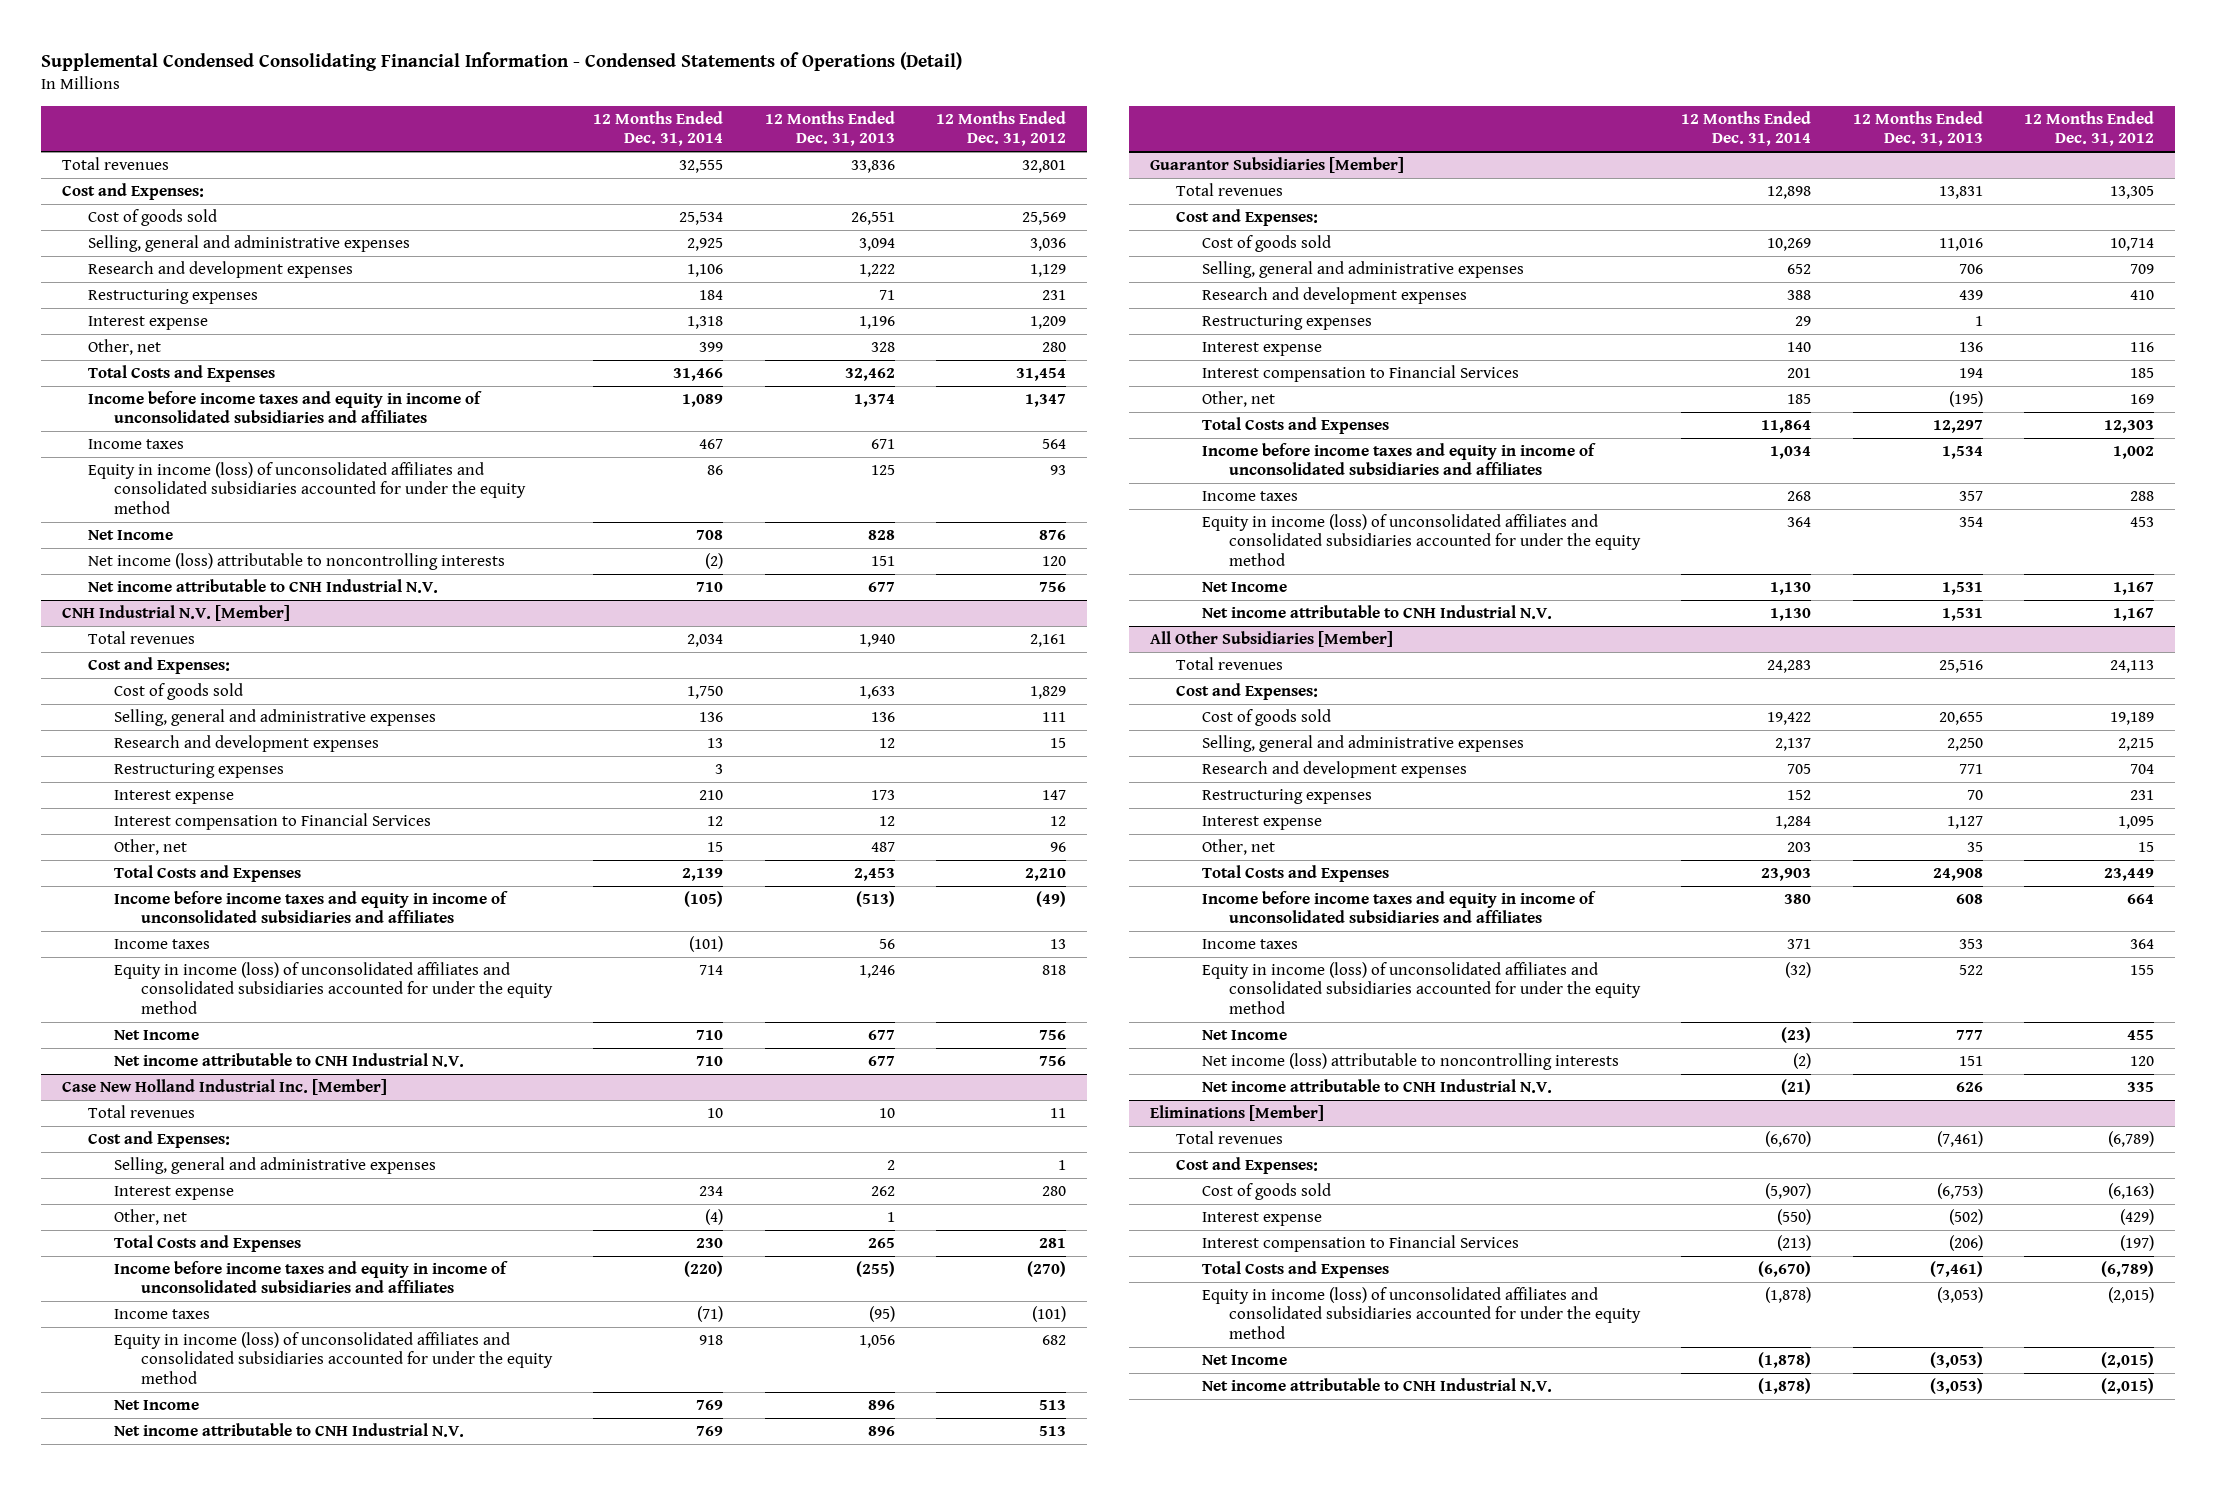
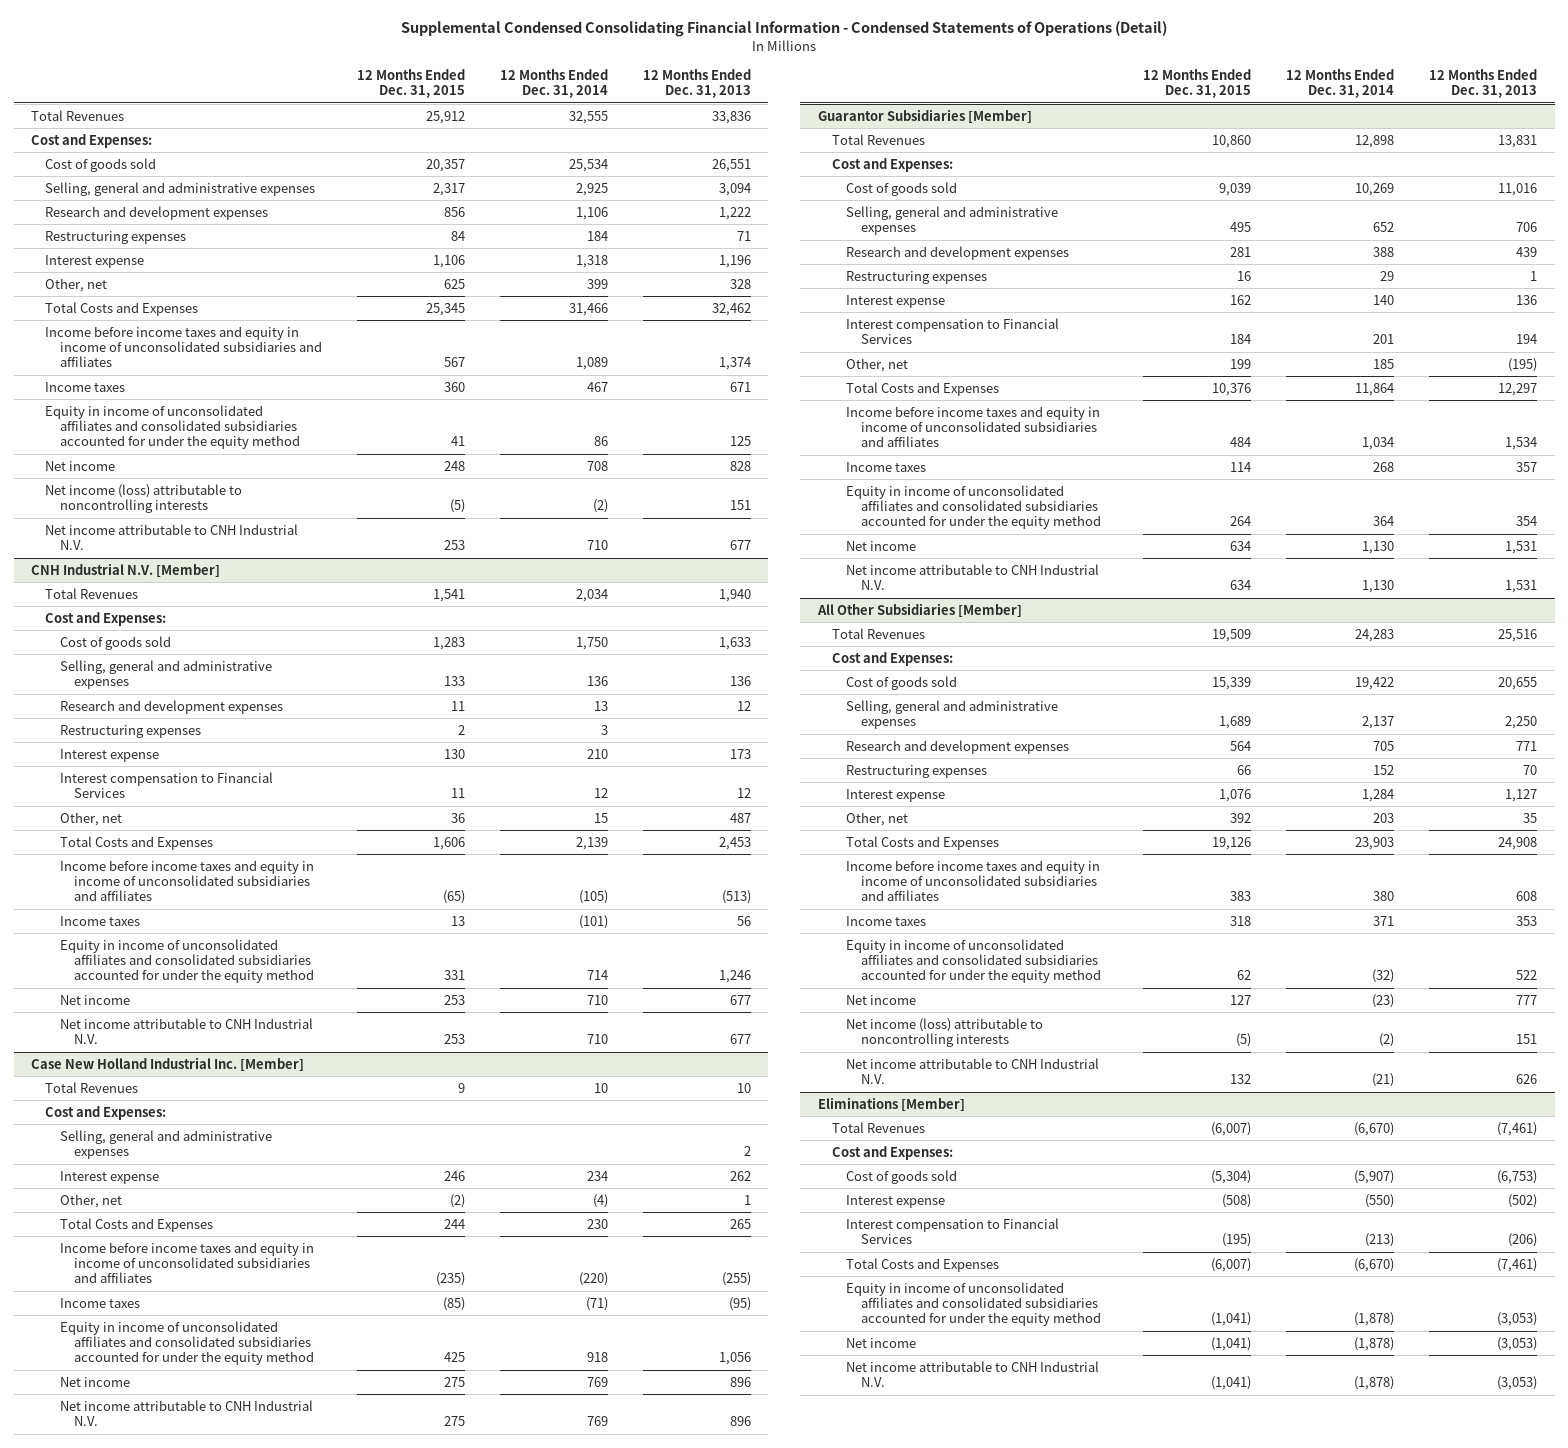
- | 12 Months Ended Dec. 31, 2014 | 12 Months Ended Dec. 31, 2013 | 12 Months Ended Dec. 31, 2012
+ | 12 Months Ended Dec. 31, 2015 | 12 Months Ended Dec. 31, 2014 | 12 Months Ended Dec. 31, 2013
- Total revenues | 32,555 | 33,836 | 32,801
+ Total Revenues | 25,912 | 32,555 | 33,836
- Equity in income (loss) of unconsolidated affiliates and consolidated subsidiaries accounted for under the equity method | 86 | 125 | 93
- Net Income | 708 | 828 | 876
+ Equity in income of unconsolidated affiliates and consolidated subsidiaries accounted for under the equity method | 41 | 86 | 125
+ Net income | 248 | 708 | 828
@ CNH Industrial N.V. [Member]
- Total revenues | 2,034 | 1,940 | 2,161
+ Total Revenues | 1,541 | 2,034 | 1,940
- Equity in income (loss) of unconsolidated affiliates and consolidated subsidiaries accounted for under the equity method | 714 | 1,246 | 818
- Net Income | 710 | 677 | 756
+ Equity in income of unconsolidated affiliates and consolidated subsidiaries accounted for under the equity method | 331 | 714 | 1,246
+ Net income | 253 | 710 | 677
@ Case New Holland Industrial Inc. [Member]
- Total revenues | 10 | 10 | 11
+ Total Revenues | 9 | 10 | 10
- Equity in income (loss) of unconsolidated affiliates and consolidated subsidiaries accounted for under the equity method | 918 | 1,056 | 682
- Net Income | 769 | 896 | 513
+ Equity in income of unconsolidated affiliates and consolidated subsidiaries accounted for under the equity method | 425 | 918 | 1,056
+ Net income | 275 | 769 | 896
@ Guarantor Subsidiaries [Member]
- Total revenues | 12,898 | 13,831 | 13,305
+ Total Revenues | 10,860 | 12,898 | 13,831
- Equity in income (loss) of unconsolidated affiliates and consolidated subsidiaries accounted for under the equity method | 364 | 354 | 453
- Net Income | 1,130 | 1,531 | 1,167
+ Equity in income of unconsolidated affiliates and consolidated subsidiaries accounted for under the equity method | 264 | 364 | 354
+ Net income | 634 | 1,130 | 1,531
@ All Other Subsidiaries [Member]
- Total revenues | 24,283 | 25,516 | 24,113
+ Total Revenues | 19,509 | 24,283 | 25,516
- Equity in income (loss) of unconsolidated affiliates and consolidated subsidiaries accounted for under the equity method | (32) | 522 | 155
- Net Income | (23) | 777 | 455
+ Equity in income of unconsolidated affiliates and consolidated subsidiaries accounted for under the equity method | 62 | (32) | 522
+ Net income | 127 | (23) | 777
@ Eliminations [Member]
- Total revenues | (6,670) | (7,461) | (6,789)
+ Total Revenues | (6,007) | (6,670) | (7,461)
- Equity in income (loss) of unconsolidated affiliates and consolidated subsidiaries accounted for under the equity method | (1,878) | (3,053) | (2,015)
- Net Income | (1,878) | (3,053) | (2,015)
+ Equity in income of unconsolidated affiliates and consolidated subsidiaries accounted for under the equity method | (1,041) | (1,878) | (3,053)
+ Net income | (1,041) | (1,878) | (3,053)

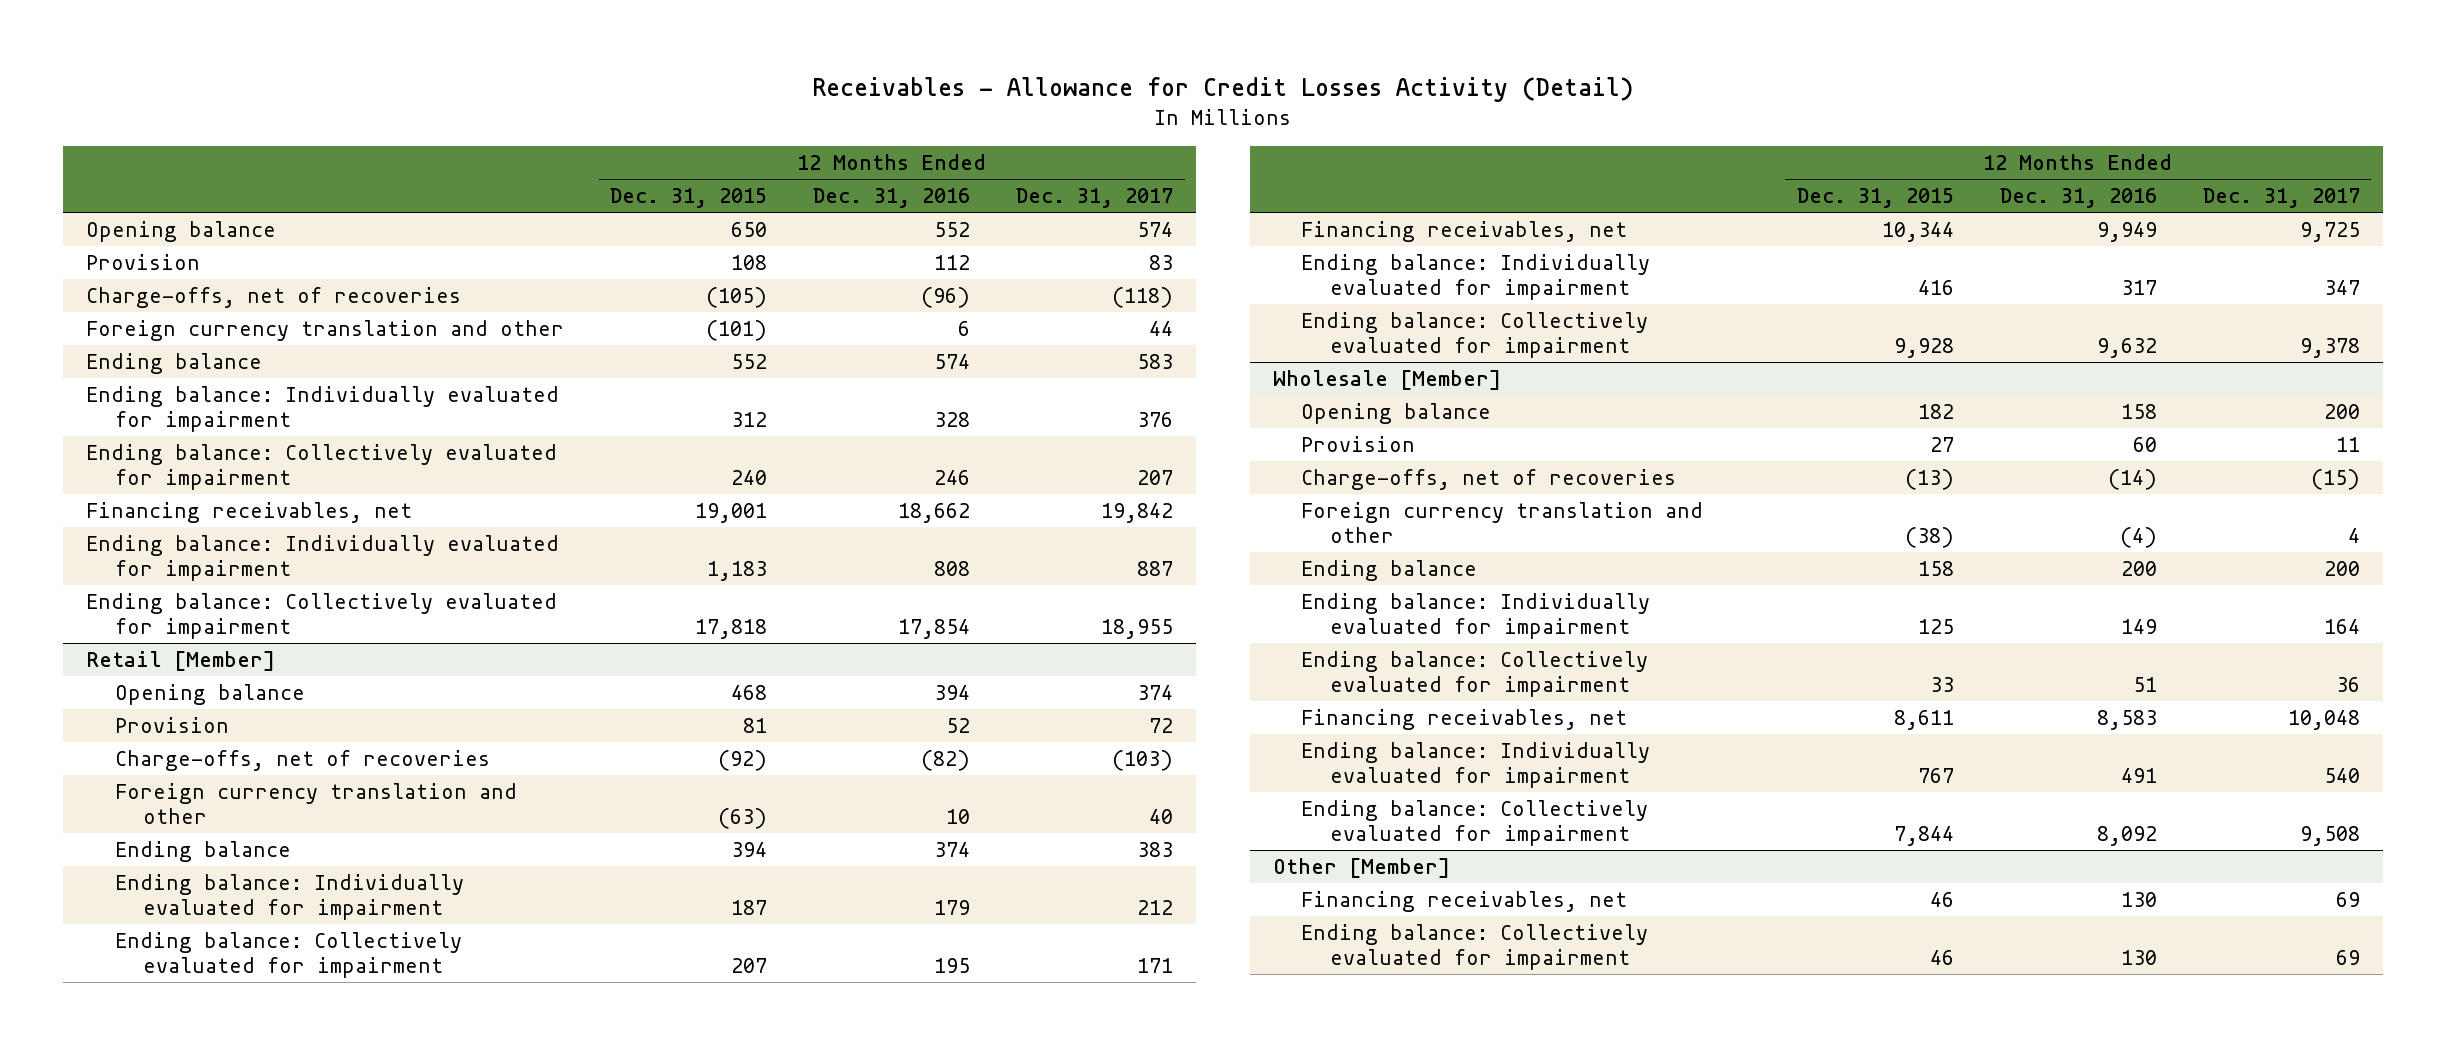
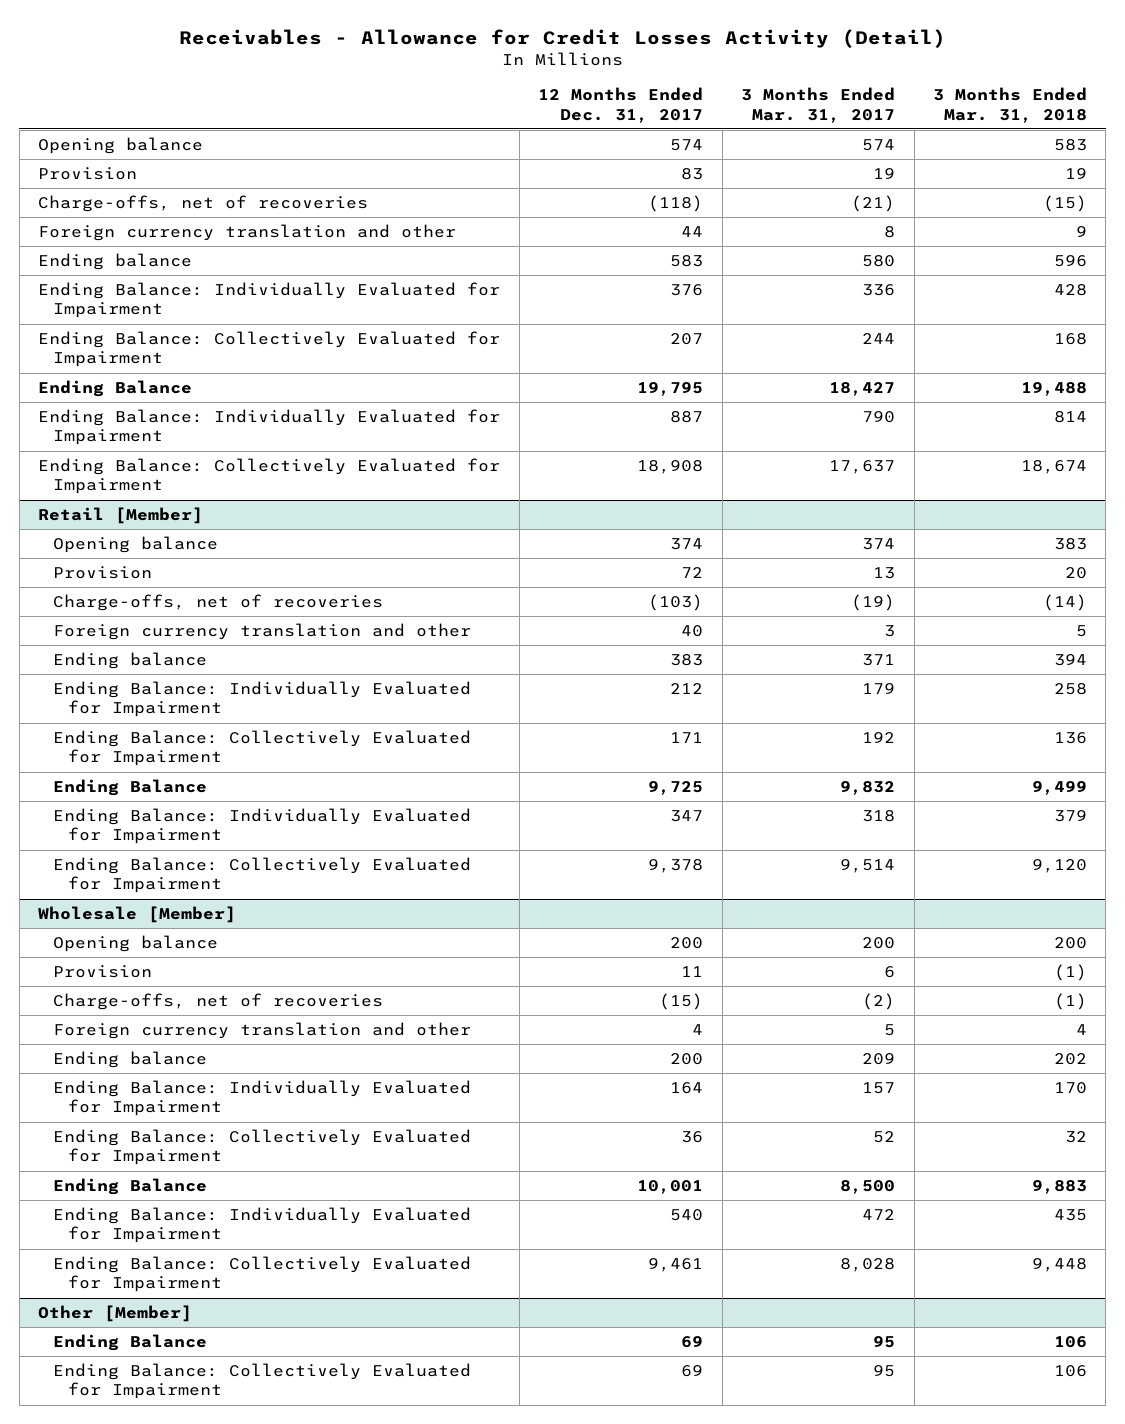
- | 12 Months Ended Dec. 31, 2015 | 12 Months Ended Dec. 31, 2016 | 12 Months Ended Dec. 31, 2017
+ | 12 Months Ended Dec. 31, 2017 | 3 Months Ended Mar. 31, 2017 | 3 Months Ended Mar. 31, 2018
- Ending balance: Individually evaluated for impairment | 312 | 328 | 376
- Ending balance: Collectively evaluated for impairment | 240 | 246 | 207
- Financing receivables, net | 19,001 | 18,662 | 19,842
- Ending balance: Individually evaluated for impairment | 1,183 | 808 | 887
- Ending balance: Collectively evaluated for impairment | 17,818 | 17,854 | 18,955
+ Ending Balance: Individually Evaluated for Impairment | 376 | 336 | 428
+ Ending Balance: Collectively Evaluated for Impairment | 207 | 244 | 168
+ Ending Balance | 19,795 | 18,427 | 19,488
+ Ending Balance: Individually Evaluated for Impairment | 887 | 790 | 814
+ Ending Balance: Collectively Evaluated for Impairment | 18,908 | 17,637 | 18,674
@ Retail [Member]
- Ending balance: Individually evaluated for impairment | 187 | 179 | 212
- Ending balance: Collectively evaluated for impairment | 207 | 195 | 171
- Financing receivables, net | 10,344 | 9,949 | 9,725
- Ending balance: Individually evaluated for impairment | 416 | 317 | 347
- Ending balance: Collectively evaluated for impairment | 9,928 | 9,632 | 9,378
+ Ending Balance: Individually Evaluated for Impairment | 212 | 179 | 258
+ Ending Balance: Collectively Evaluated for Impairment | 171 | 192 | 136
+ Ending Balance | 9,725 | 9,832 | 9,499
+ Ending Balance: Individually Evaluated for Impairment | 347 | 318 | 379
+ Ending Balance: Collectively Evaluated for Impairment | 9,378 | 9,514 | 9,120
@ Wholesale [Member]
- Ending balance: Individually evaluated for impairment | 125 | 149 | 164
- Ending balance: Collectively evaluated for impairment | 33 | 51 | 36
- Financing receivables, net | 8,611 | 8,583 | 10,048
- Ending balance: Individually evaluated for impairment | 767 | 491 | 540
- Ending balance: Collectively evaluated for impairment | 7,844 | 8,092 | 9,508
+ Ending Balance: Individually Evaluated for Impairment | 164 | 157 | 170
+ Ending Balance: Collectively Evaluated for Impairment | 36 | 52 | 32
+ Ending Balance | 10,001 | 8,500 | 9,883
+ Ending Balance: Individually Evaluated for Impairment | 540 | 472 | 435
+ Ending Balance: Collectively Evaluated for Impairment | 9,461 | 8,028 | 9,448
@ Other [Member]
- Financing receivables, net | 46 | 130 | 69
- Ending balance: Collectively evaluated for impairment | 46 | 130 | 69
+ Ending Balance | 69 | 95 | 106
+ Ending Balance: Collectively Evaluated for Impairment | 69 | 95 | 106

